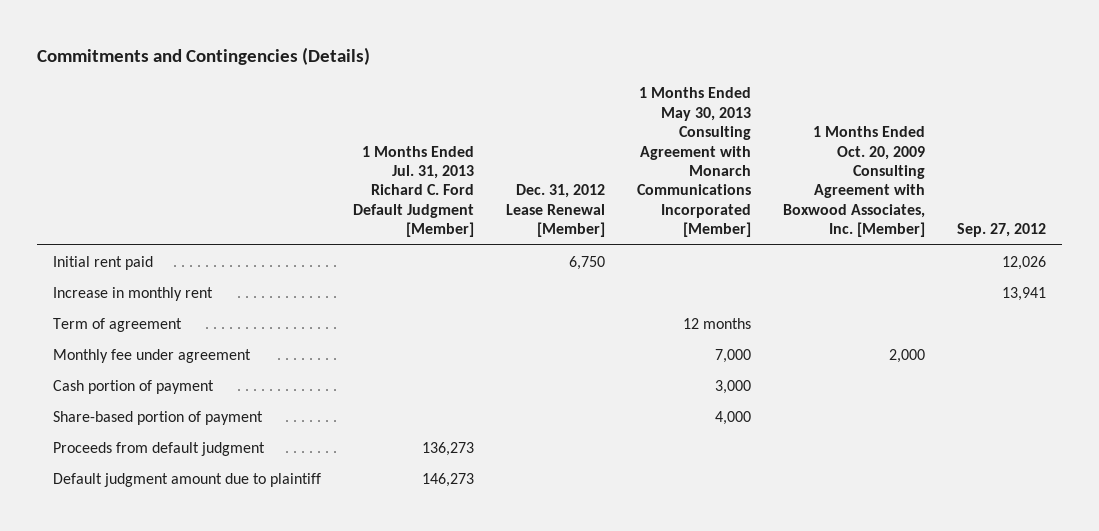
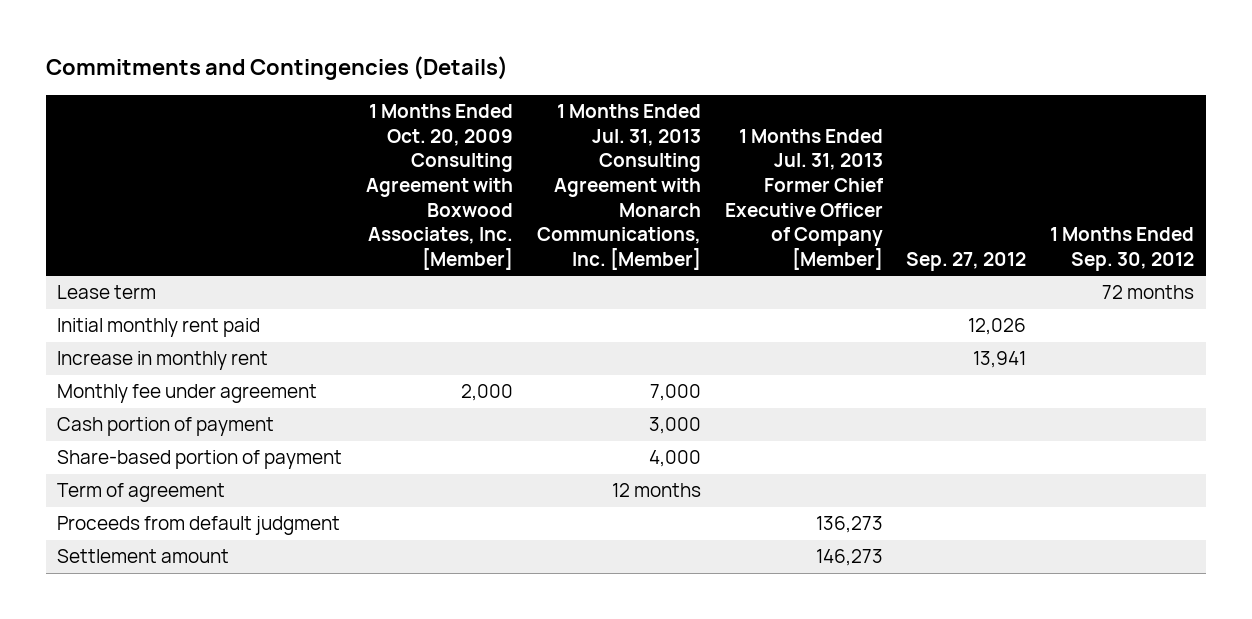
- | 1 Months Ended Jul. 31, 2013 Richard C. Ford Default Judgment [Member] | Dec. 31, 2012 Lease Renewal [Member] | 1 Months Ended May 30, 2013 Consulting Agreement with Monarch Communications Incorporated [Member] | 1 Months Ended Oct. 20, 2009 Consulting Agreement with Boxwood Associates, Inc. [Member] | Sep. 27, 2012
+ | 1 Months Ended Oct. 20, 2009 Consulting Agreement with Boxwood Associates, Inc. [Member] | 1 Months Ended Jul. 31, 2013 Consulting Agreement with Monarch Communications, Inc. [Member] | 1 Months Ended Jul. 31, 2013 Former Chief Executive Officer of Company [Member] | Sep. 27, 2012 | 1 Months Ended Sep. 30, 2012
- Initial rent paid | | 6,750 | | | 12,026
+ Lease term | | | | | 72 months
+ Initial monthly rent paid | | | | 12,026 |
moved down: Term of agreement | | 12 months | | |
- Default judgment amount due to plaintiff | 146,273 | | | |
+ Settlement amount | | | 146,273 | |

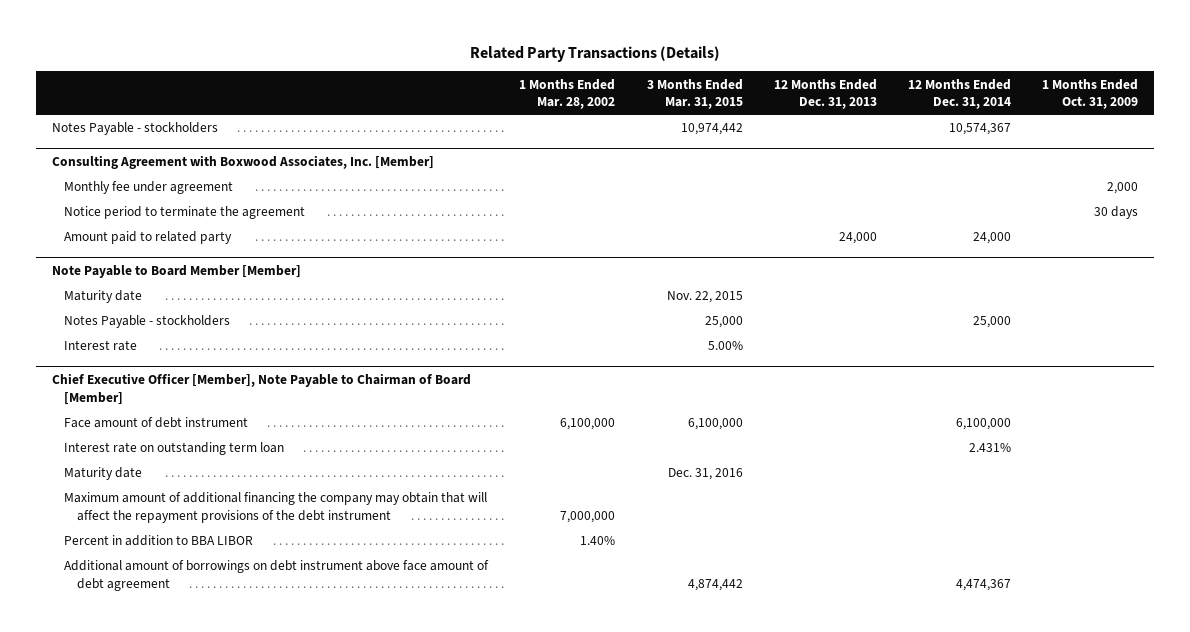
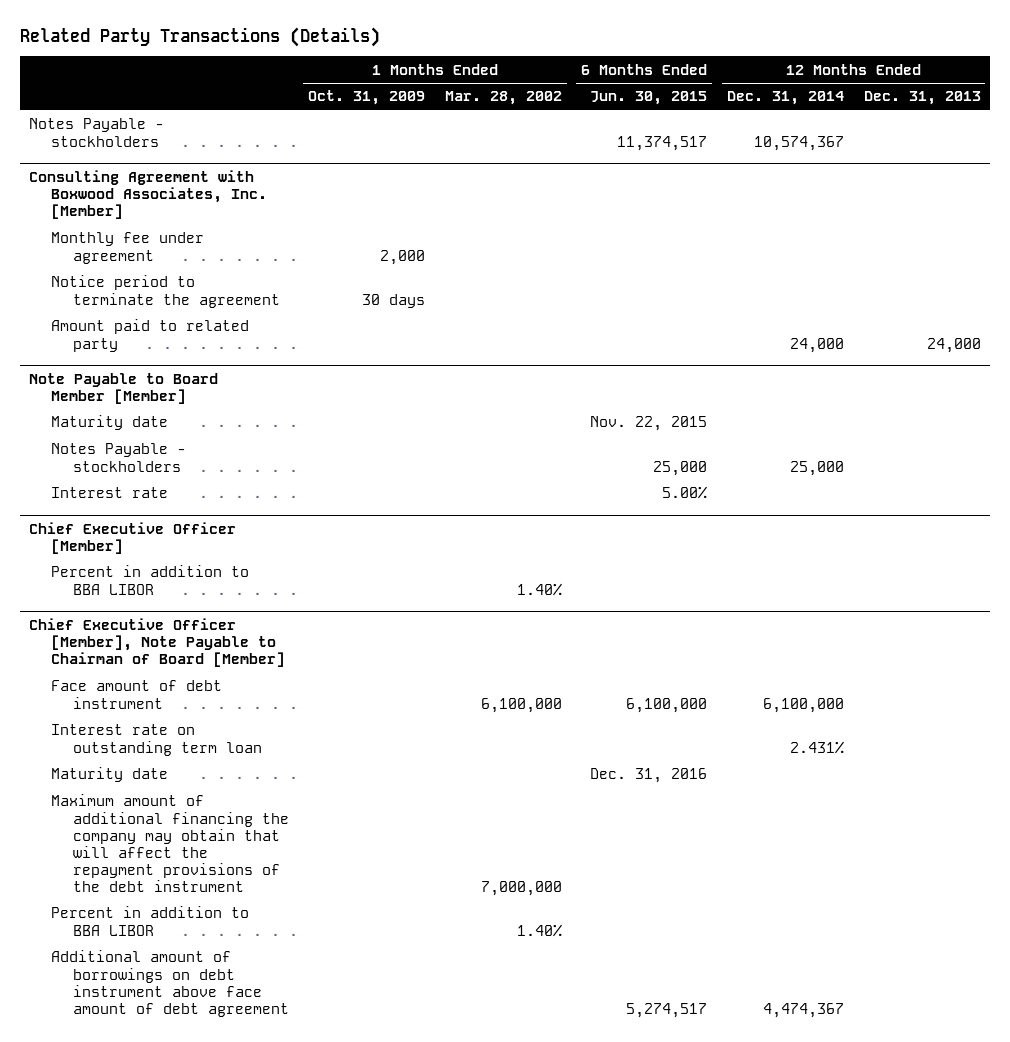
- | 1 Months Ended Mar. 28, 2002 | 3 Months Ended Mar. 31, 2015 | 12 Months Ended Dec. 31, 2013 | 12 Months Ended Dec. 31, 2014 | 1 Months Ended Oct. 31, 2009
+ | 1 Months Ended Oct. 31, 2009 | 1 Months Ended Mar. 28, 2002 | 6 Months Ended Jun. 30, 2015 | 12 Months Ended Dec. 31, 2014 | 12 Months Ended Dec. 31, 2013
+ Chief Executive Officer [Member]
+ Percent in addition to BBA LIBOR | | 1.40% | | |

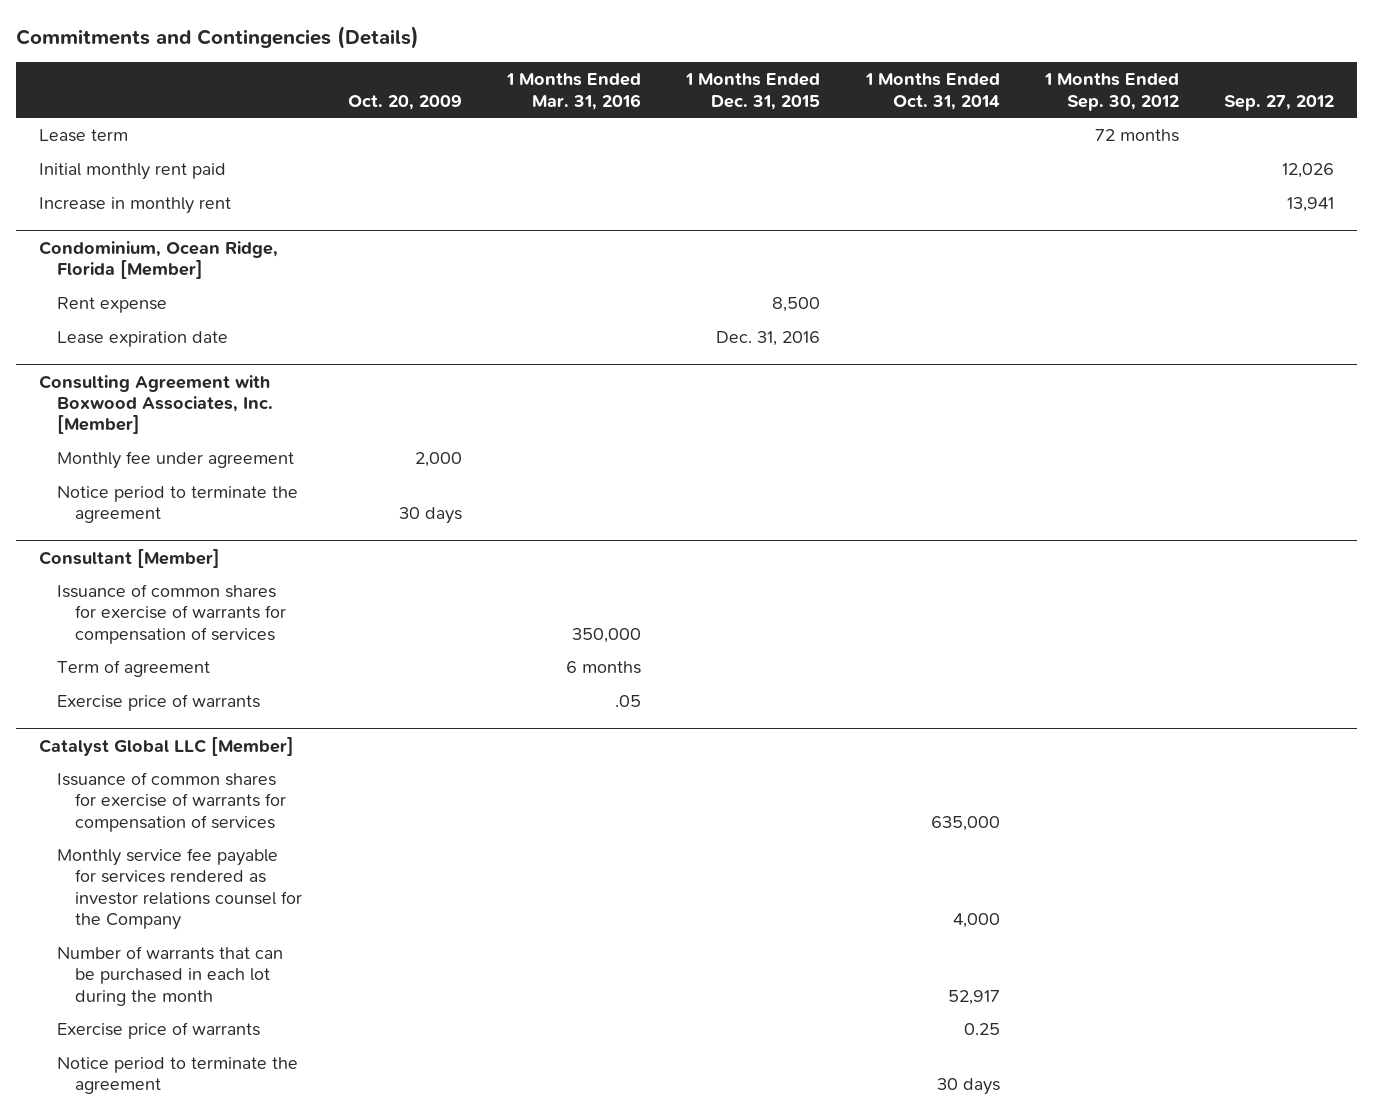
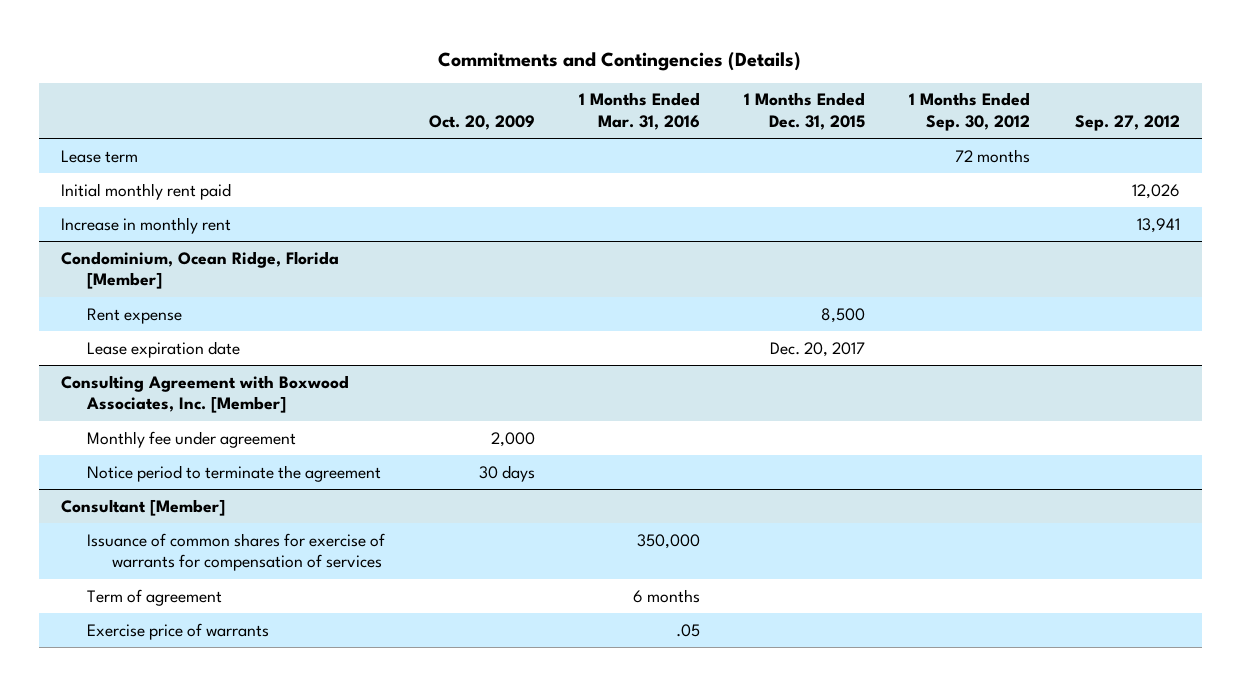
- | Oct. 20, 2009 | 1 Months Ended Mar. 31, 2016 | 1 Months Ended Dec. 31, 2015 | 1 Months Ended Oct. 31, 2014 | 1 Months Ended Sep. 30, 2012 | Sep. 27, 2012
+ | Oct. 20, 2009 | 1 Months Ended Mar. 31, 2016 | 1 Months Ended Dec. 31, 2015 | 1 Months Ended Sep. 30, 2012 | Sep. 27, 2012
@ Condominium, Ocean Ridge, Florida [Member]
- Lease expiration date | | | Dec. 31, 2016 | | |
+ Lease expiration date | | | Dec. 20, 2017 | |
- Catalyst Global LLC [Member]
- Issuance of common shares for exercise of warrants for compensation of services | | | | 635,000 | |
- Monthly service fee payable for services rendered as investor relations counsel for the Company | | | | 4,000 | |
- Number of warrants that can be purchased in each lot during the month | | | | 52,917 | |
- Exercise price of warrants | | | | 0.25 | |
- Notice period to terminate the agreement | | | | 30 days | |

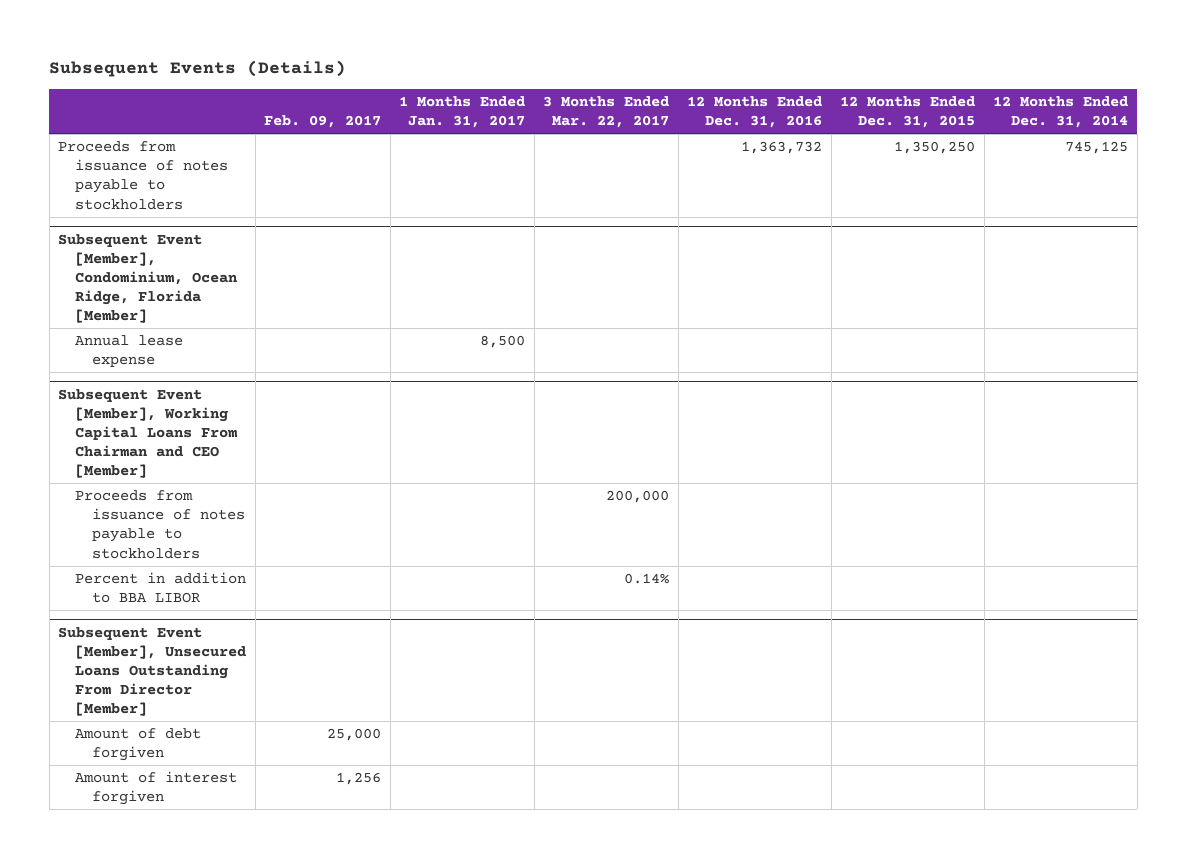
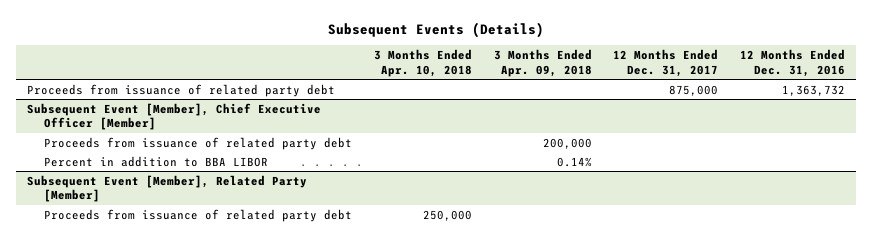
- | Feb. 09, 2017 | 1 Months Ended Jan. 31, 2017 | 3 Months Ended Mar. 22, 2017 | 12 Months Ended Dec. 31, 2016 | 12 Months Ended Dec. 31, 2015 | 12 Months Ended Dec. 31, 2014
+ | 3 Months Ended Apr. 10, 2018 | 3 Months Ended Apr. 09, 2018 | 12 Months Ended Dec. 31, 2017 | 12 Months Ended Dec. 31, 2016
- Proceeds from issuance of notes payable to stockholders | | | | 1,363,732 | 1,350,250 | 745,125
- Subsequent Event [Member], Condominium, Ocean Ridge, Florida [Member]
- Annual lease expense | | 8,500 | | | |
- Subsequent Event [Member], Working Capital Loans From Chairman and CEO [Member]
- Proceeds from issuance of notes payable to stockholders | | | 200,000 | | |
- Percent in addition to BBA LIBOR | | | 0.14% | | |
- Subsequent Event [Member], Unsecured Loans Outstanding From Director [Member]
- Amount of debt forgiven | 25,000 | | | | |
- Amount of interest forgiven | 1,256 | | | | |
+ Proceeds from issuance of related party debt | | | 875,000 | 1,363,732
+ Subsequent Event [Member], Chief Executive Officer [Member]
+ Proceeds from issuance of related party debt | | 200,000 | |
+ Percent in addition to BBA LIBOR | | 0.14% | |
+ Subsequent Event [Member], Related Party [Member]
+ Proceeds from issuance of related party debt | 250,000 | | |

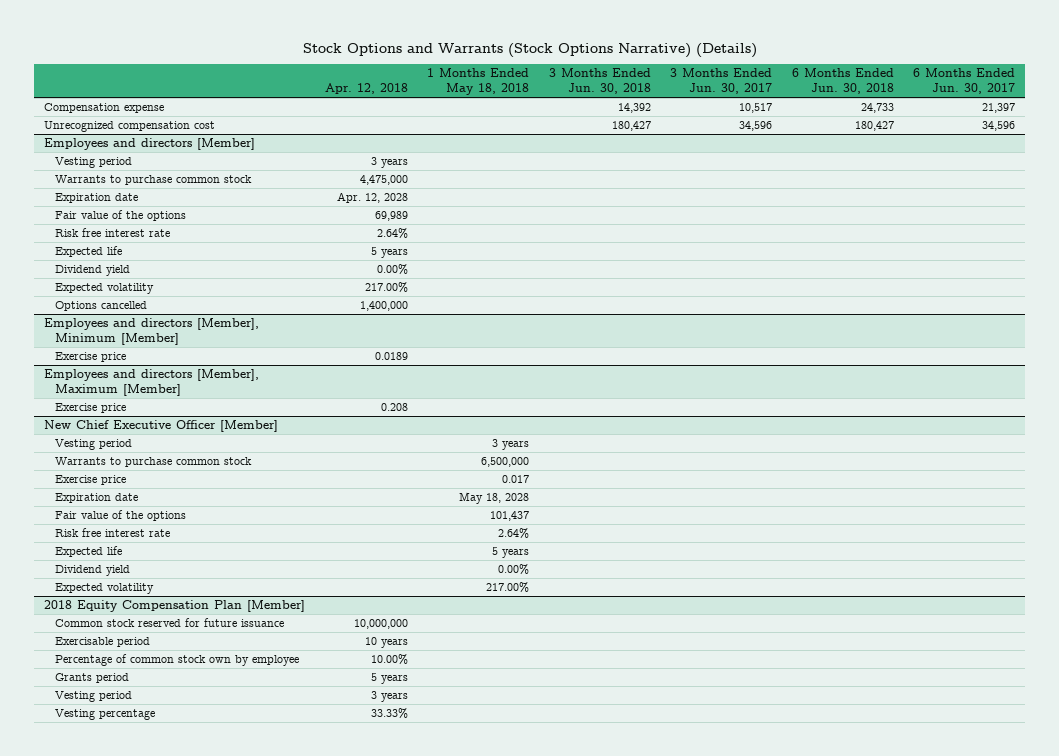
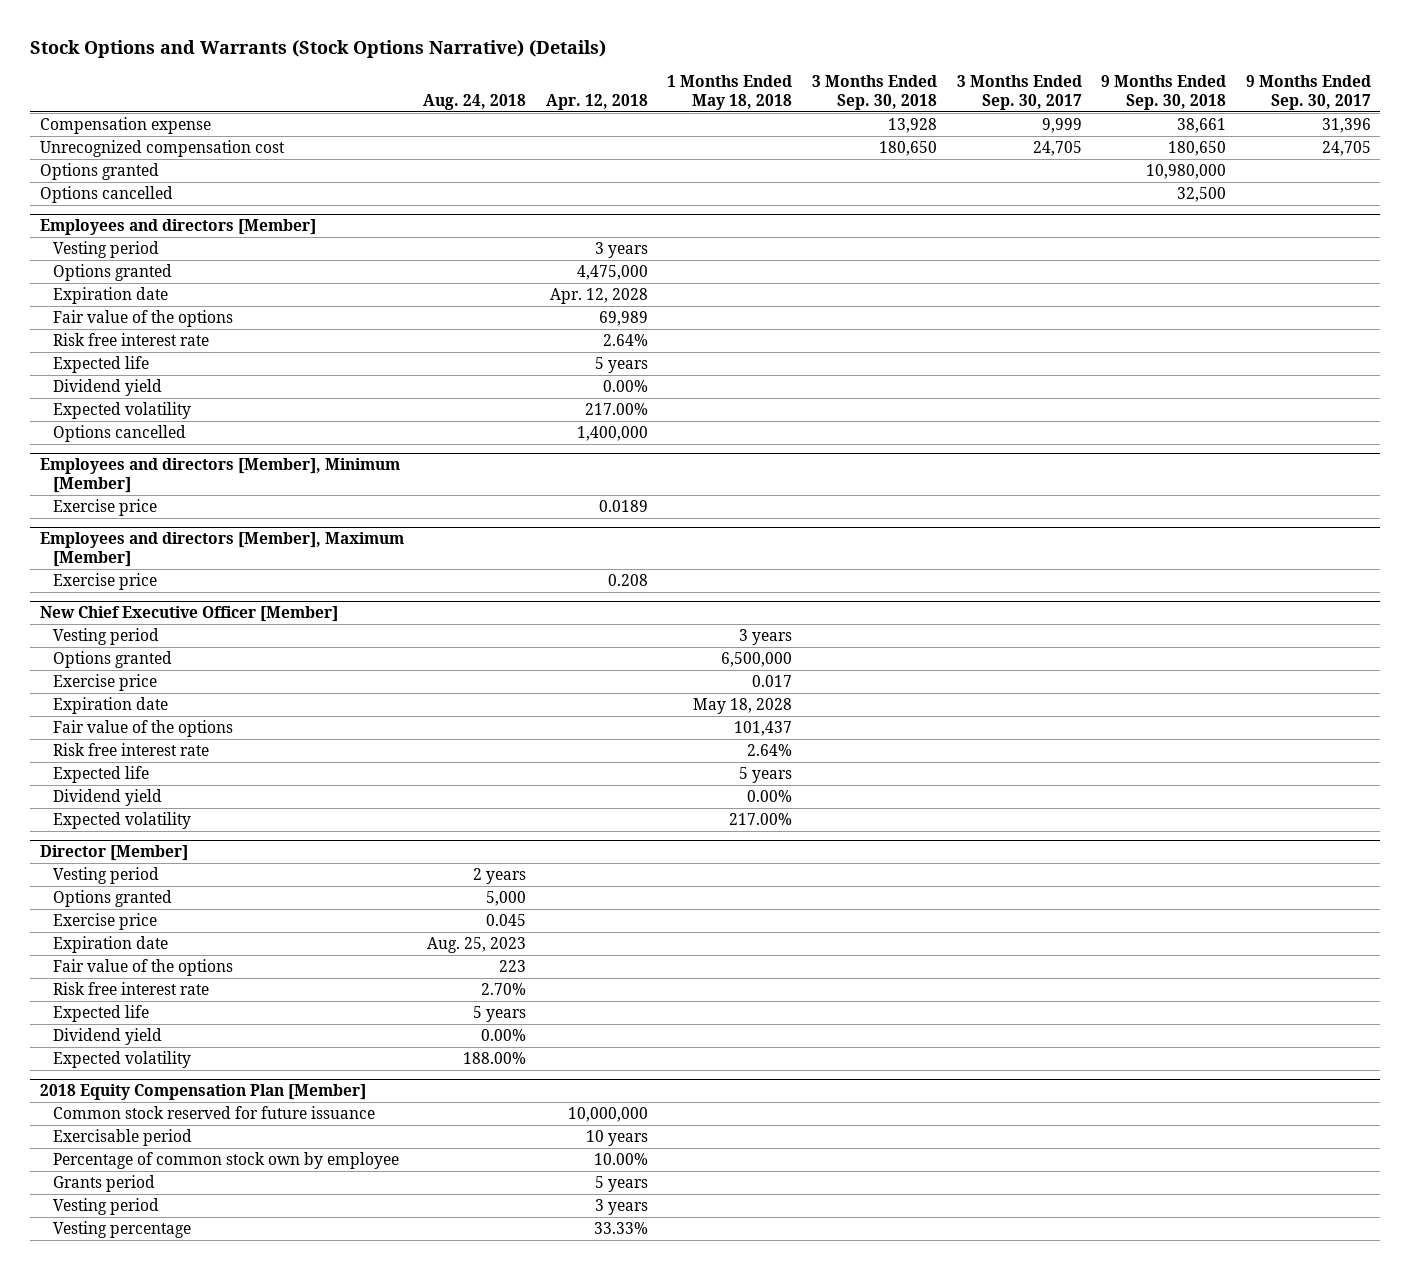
- | Apr. 12, 2018 | 1 Months Ended May 18, 2018 | 3 Months Ended Jun. 30, 2018 | 3 Months Ended Jun. 30, 2017 | 6 Months Ended Jun. 30, 2018 | 6 Months Ended Jun. 30, 2017
+ | Aug. 24, 2018 | Apr. 12, 2018 | 1 Months Ended May 18, 2018 | 3 Months Ended Sep. 30, 2018 | 3 Months Ended Sep. 30, 2017 | 9 Months Ended Sep. 30, 2018 | 9 Months Ended Sep. 30, 2017
+ Options granted | | | | | | 10,980,000 |
+ Options cancelled | | | | | | 32,500 |
@ Employees and directors [Member]
- Warrants to purchase common stock | 4,475,000 | | | | |
+ Options granted | | 4,475,000 | | | | |
@ New Chief Executive Officer [Member]
- Warrants to purchase common stock | | 6,500,000 | | | |
+ Options granted | | | 6,500,000 | | | |
+ Director [Member]
+ Vesting period | 2 years | | | | | |
+ Options granted | 5,000 | | | | | |
+ Exercise price | 0.045 | | | | | |
+ Expiration date | Aug. 25, 2023 | | | | | |
+ Fair value of the options | 223 | | | | | |
+ Risk free interest rate | 2.70% | | | | | |
+ Expected life | 5 years | | | | | |
+ Dividend yield | 0.00% | | | | | |
+ Expected volatility | 188.00% | | | | | |

